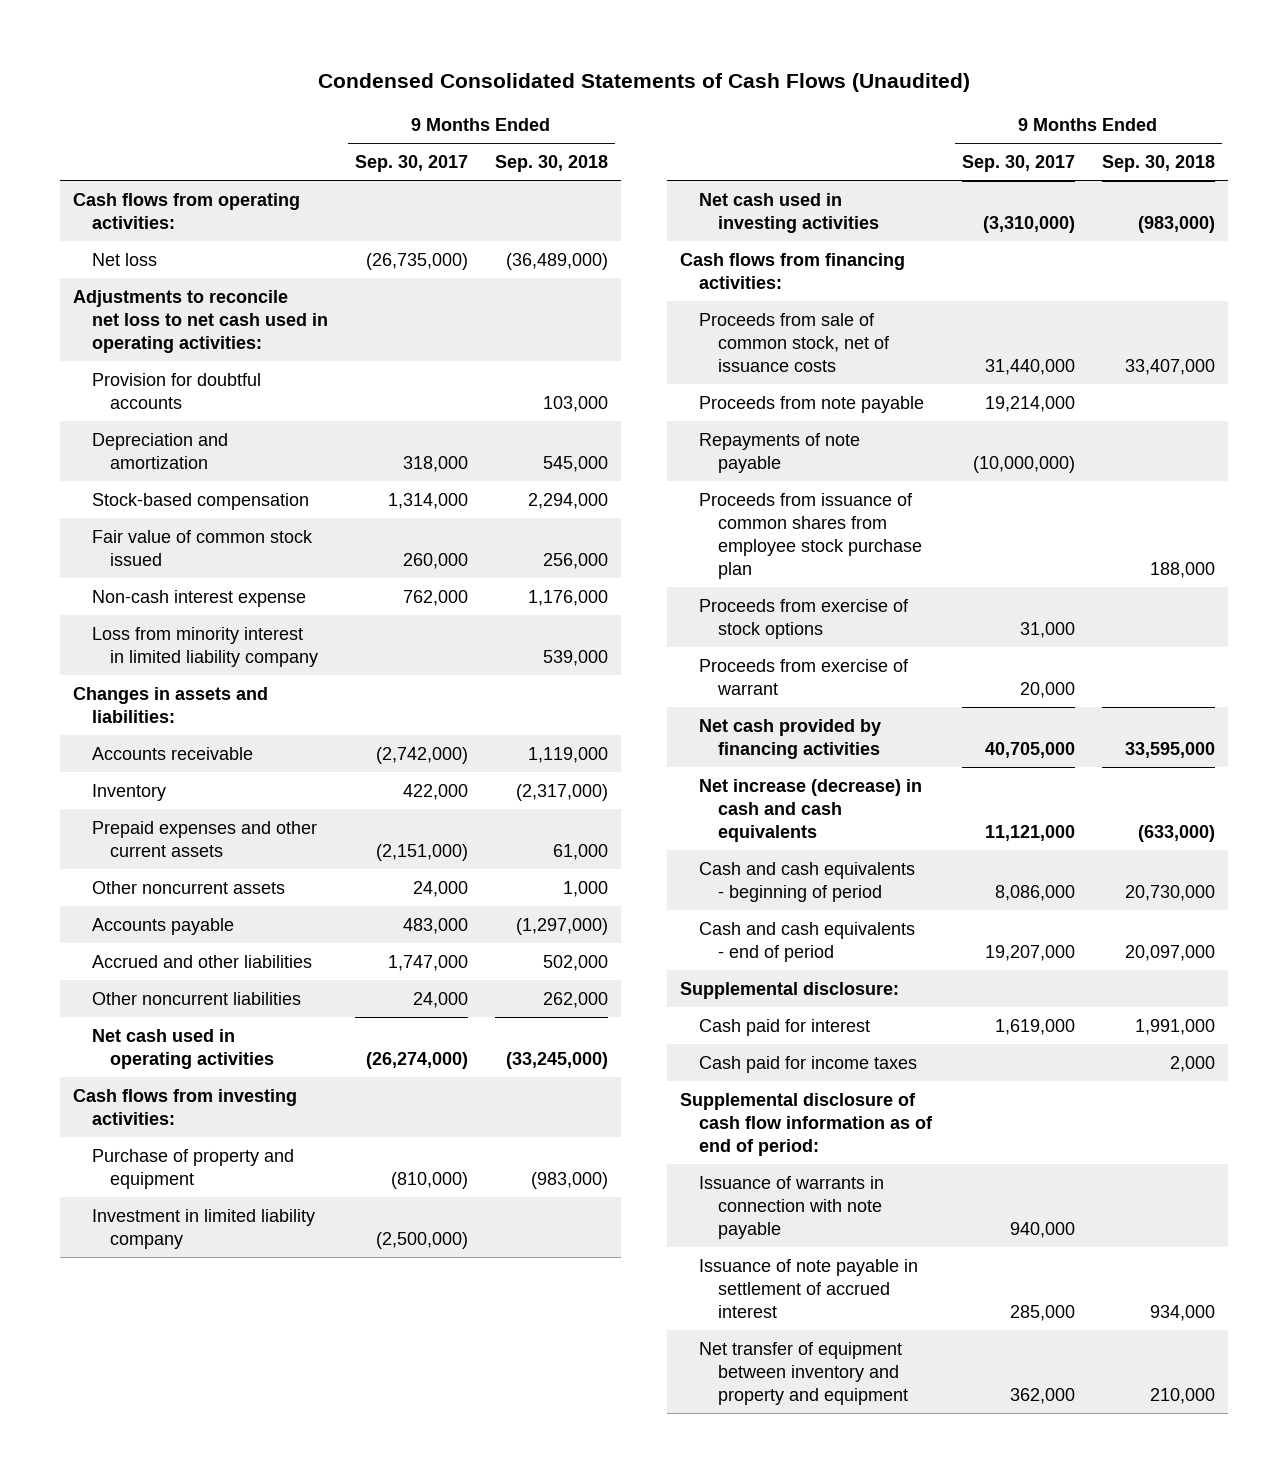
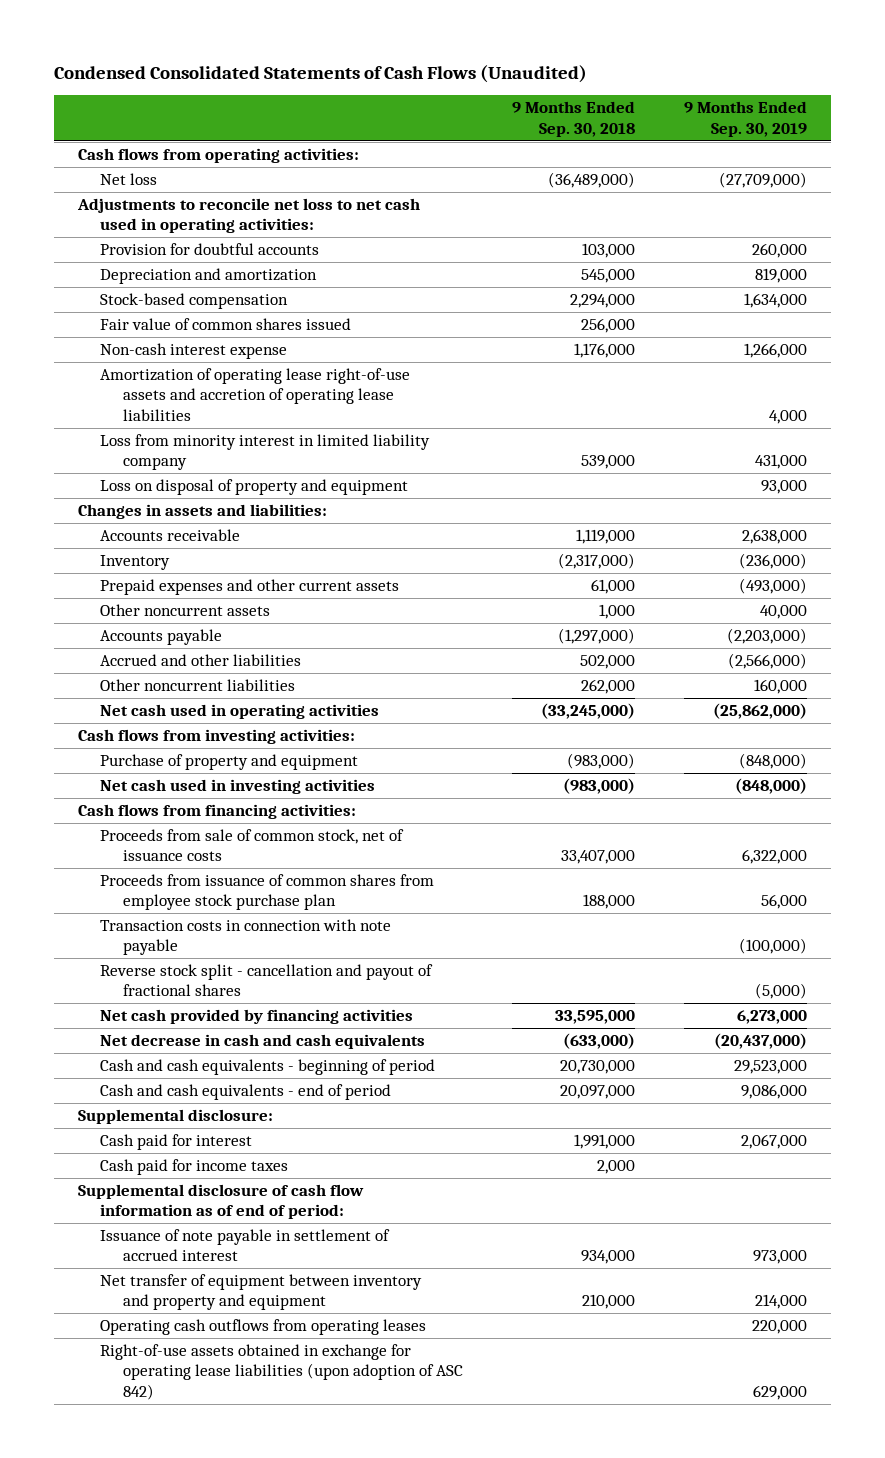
- | 9 Months Ended Sep. 30, 2017 | 9 Months Ended Sep. 30, 2018
+ | 9 Months Ended Sep. 30, 2018 | 9 Months Ended Sep. 30, 2019
- Fair value of common stock issued | 260,000 | 256,000
+ Fair value of common shares issued | 256,000 |
+ Amortization of operating lease right-of-use assets and accretion of operating lease liabilities | | 4,000
+ Loss on disposal of property and equipment | | 93,000
- Investment in limited liability company | (2,500,000) |
- Proceeds from note payable | 19,214,000 |
- Repayments of note payable | (10,000,000) |
- Proceeds from exercise of stock options | 31,000 |
- Proceeds from exercise of warrant | 20,000 |
+ Transaction costs in connection with note payable | | (100,000)
+ Reverse stock split - cancellation and payout of fractional shares | | (5,000)
- Net increase (decrease) in cash and cash equivalents | 11,121,000 | (633,000)
+ Net decrease in cash and cash equivalents | (633,000) | (20,437,000)
- Issuance of warrants in connection with note payable | 940,000 |
+ Operating cash outflows from operating leases | | 220,000
+ Right-of-use assets obtained in exchange for operating lease liabilities (upon adoption of ASC 842) | | 629,000

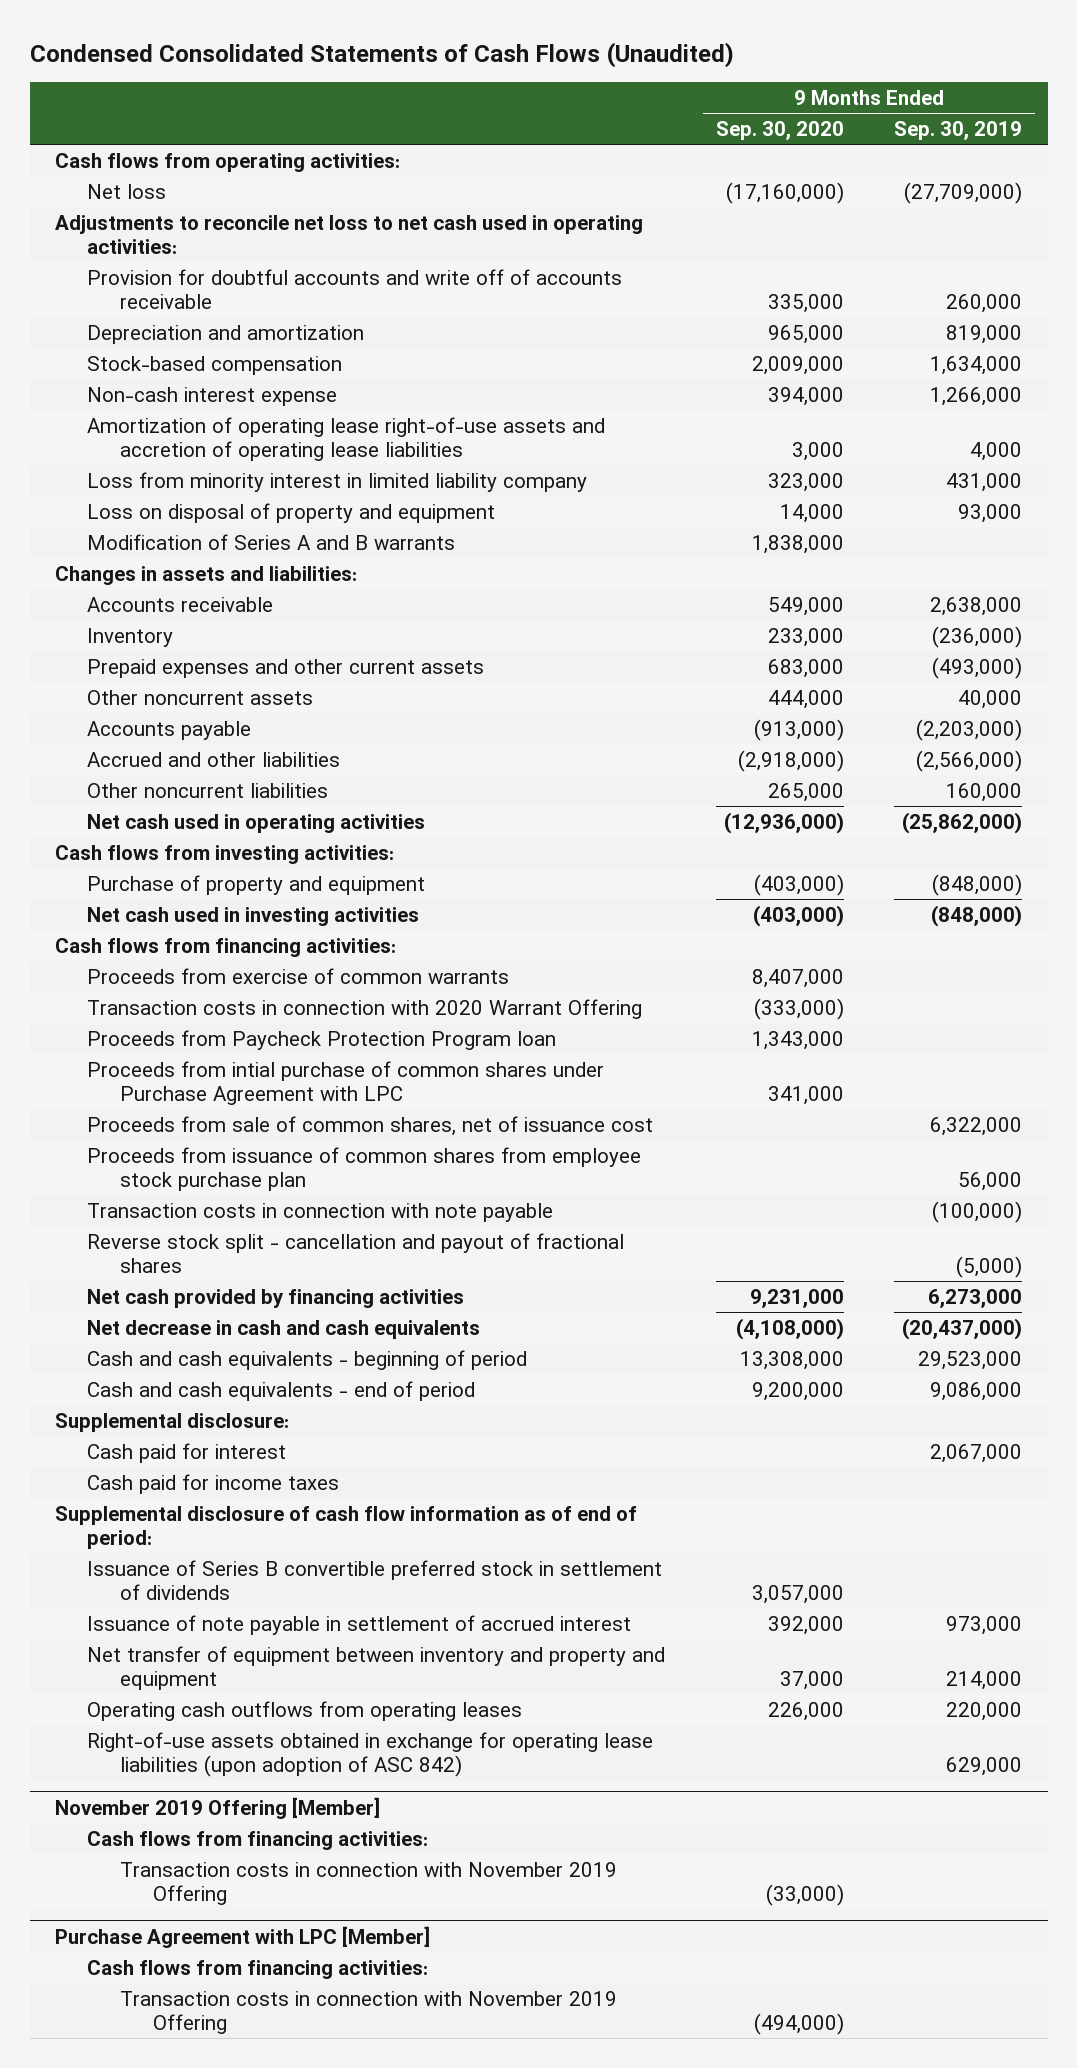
- | 9 Months Ended Sep. 30, 2018 | 9 Months Ended Sep. 30, 2019
+ | 9 Months Ended Sep. 30, 2020 | 9 Months Ended Sep. 30, 2019
- Provision for doubtful accounts | 103,000 | 260,000
+ Provision for doubtful accounts and write off of accounts receivable | 335,000 | 260,000
- Fair value of common shares issued | 256,000 |
+ Modification of Series A and B warrants | 1,838,000 |
- Proceeds from sale of common stock, net of issuance costs | 33,407,000 | 6,322,000
+ Proceeds from exercise of common warrants | 8,407,000 |
+ Transaction costs in connection with 2020 Warrant Offering | (333,000) |
+ Proceeds from Paycheck Protection Program loan | 1,343,000 |
+ Proceeds from intial purchase of common shares under Purchase Agreement with LPC | 341,000 |
+ Proceeds from sale of common shares, net of issuance cost | | 6,322,000
+ Issuance of Series B convertible preferred stock in settlement of dividends | 3,057,000 |
+ November 2019 Offering [Member]
+ Cash flows from financing activities:
+ Transaction costs in connection with November 2019 Offering | (33,000) |
+ Purchase Agreement with LPC [Member]
+ Cash flows from financing activities:
+ Transaction costs in connection with November 2019 Offering | (494,000) |

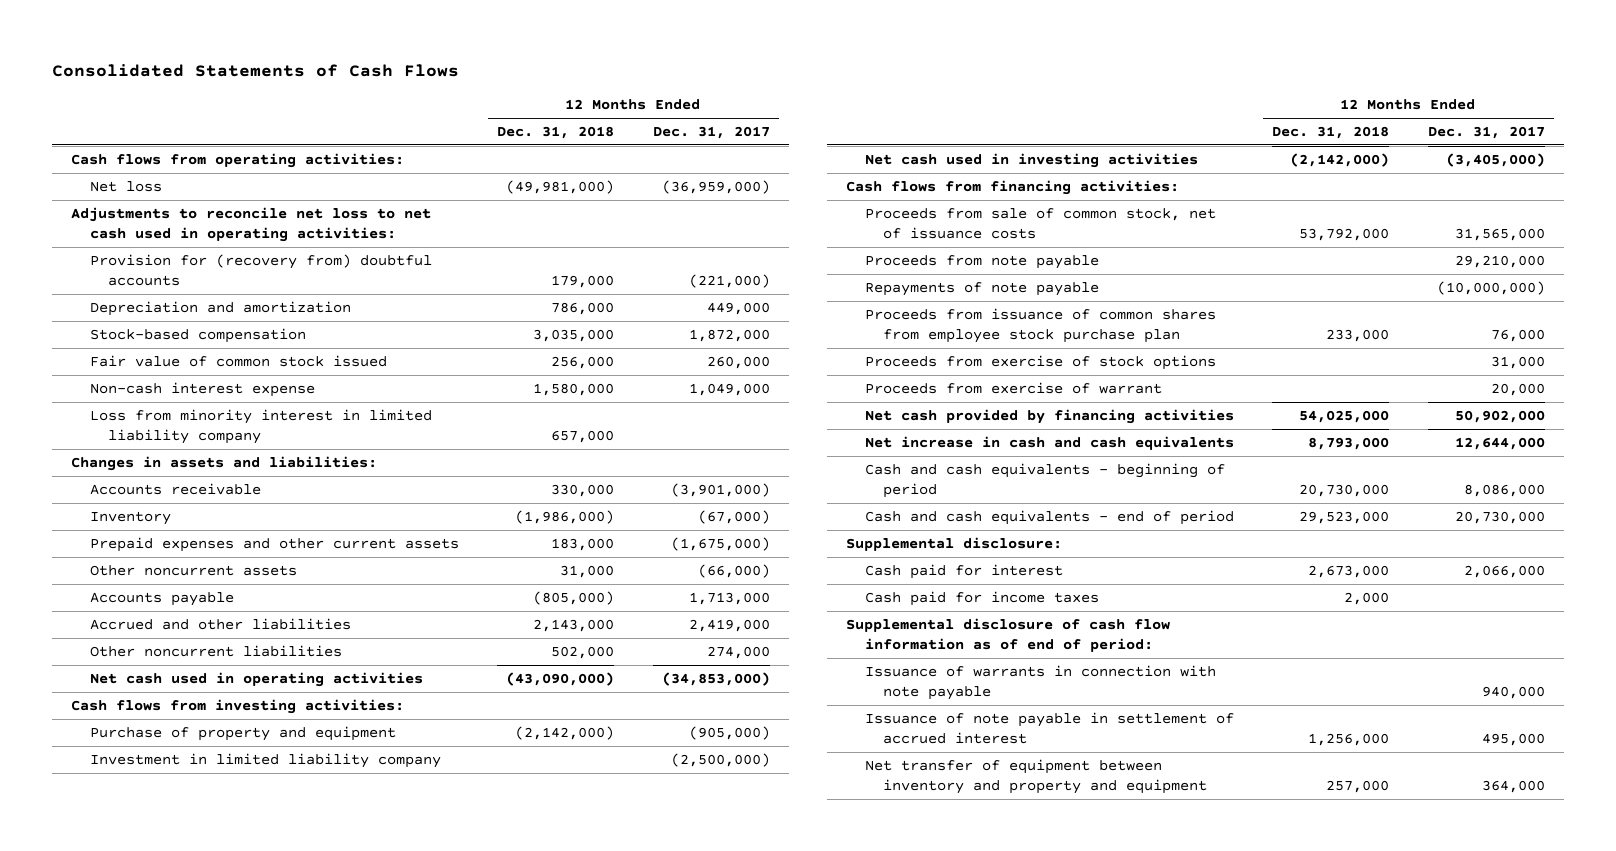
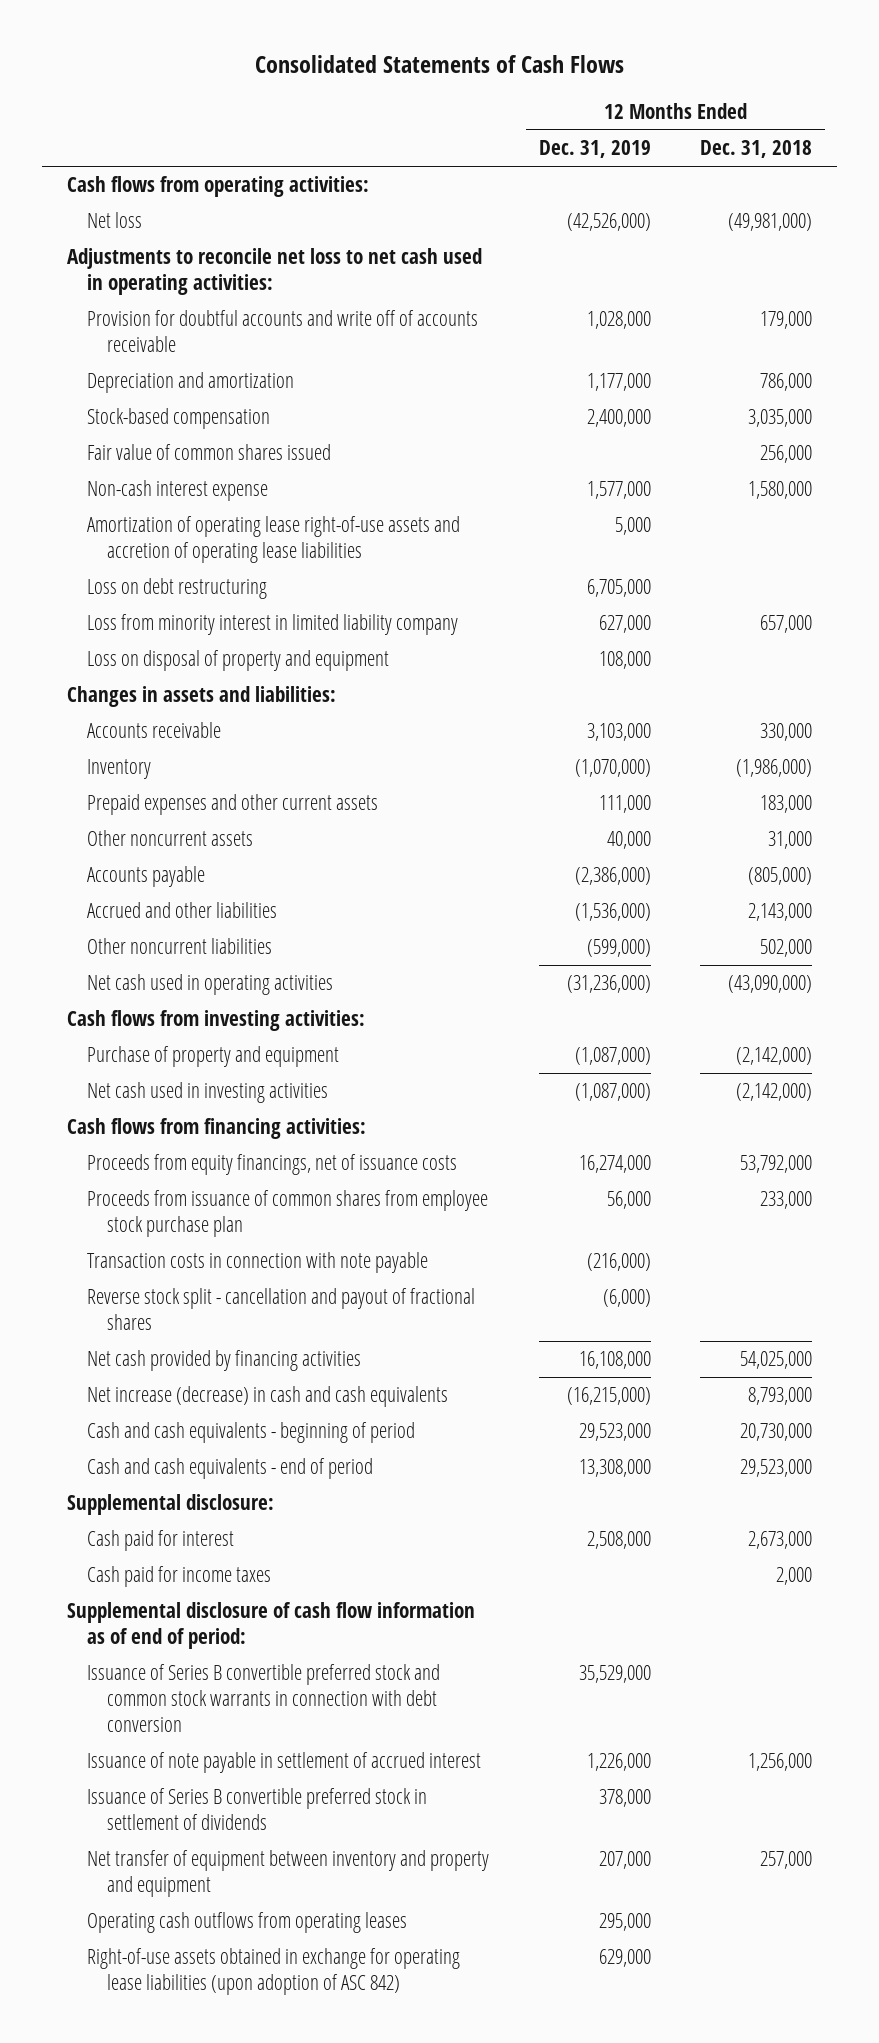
- | 12 Months Ended Dec. 31, 2018 | 12 Months Ended Dec. 31, 2017
+ | 12 Months Ended Dec. 31, 2019 | 12 Months Ended Dec. 31, 2018
- Provision for (recovery from) doubtful accounts | 179,000 | (221,000)
+ Provision for doubtful accounts and write off of accounts receivable | 1,028,000 | 179,000
- Fair value of common stock issued | 256,000 | 260,000
+ Fair value of common shares issued | | 256,000
+ Amortization of operating lease right-of-use assets and accretion of operating lease liabilities | 5,000 |
+ Loss on debt restructuring | 6,705,000 |
+ Loss on disposal of property and equipment | 108,000 |
- Investment in limited liability company | | (2,500,000)
- Proceeds from sale of common stock, net of issuance costs | 53,792,000 | 31,565,000
- Proceeds from note payable | | 29,210,000
- Repayments of note payable | | (10,000,000)
+ Proceeds from equity financings, net of issuance costs | 16,274,000 | 53,792,000
- Proceeds from exercise of stock options | | 31,000
- Proceeds from exercise of warrant | | 20,000
+ Transaction costs in connection with note payable | (216,000) |
+ Reverse stock split - cancellation and payout of fractional shares | (6,000) |
- Net increase in cash and cash equivalents | 8,793,000 | 12,644,000
+ Net increase (decrease) in cash and cash equivalents | (16,215,000) | 8,793,000
- Issuance of warrants in connection with note payable | | 940,000
+ Issuance of Series B convertible preferred stock and common stock warrants in connection with debt conversion | 35,529,000 |
+ Issuance of Series B convertible preferred stock in settlement of dividends | 378,000 |
+ Operating cash outflows from operating leases | 295,000 |
+ Right-of-use assets obtained in exchange for operating lease liabilities (upon adoption of ASC 842) | 629,000 |

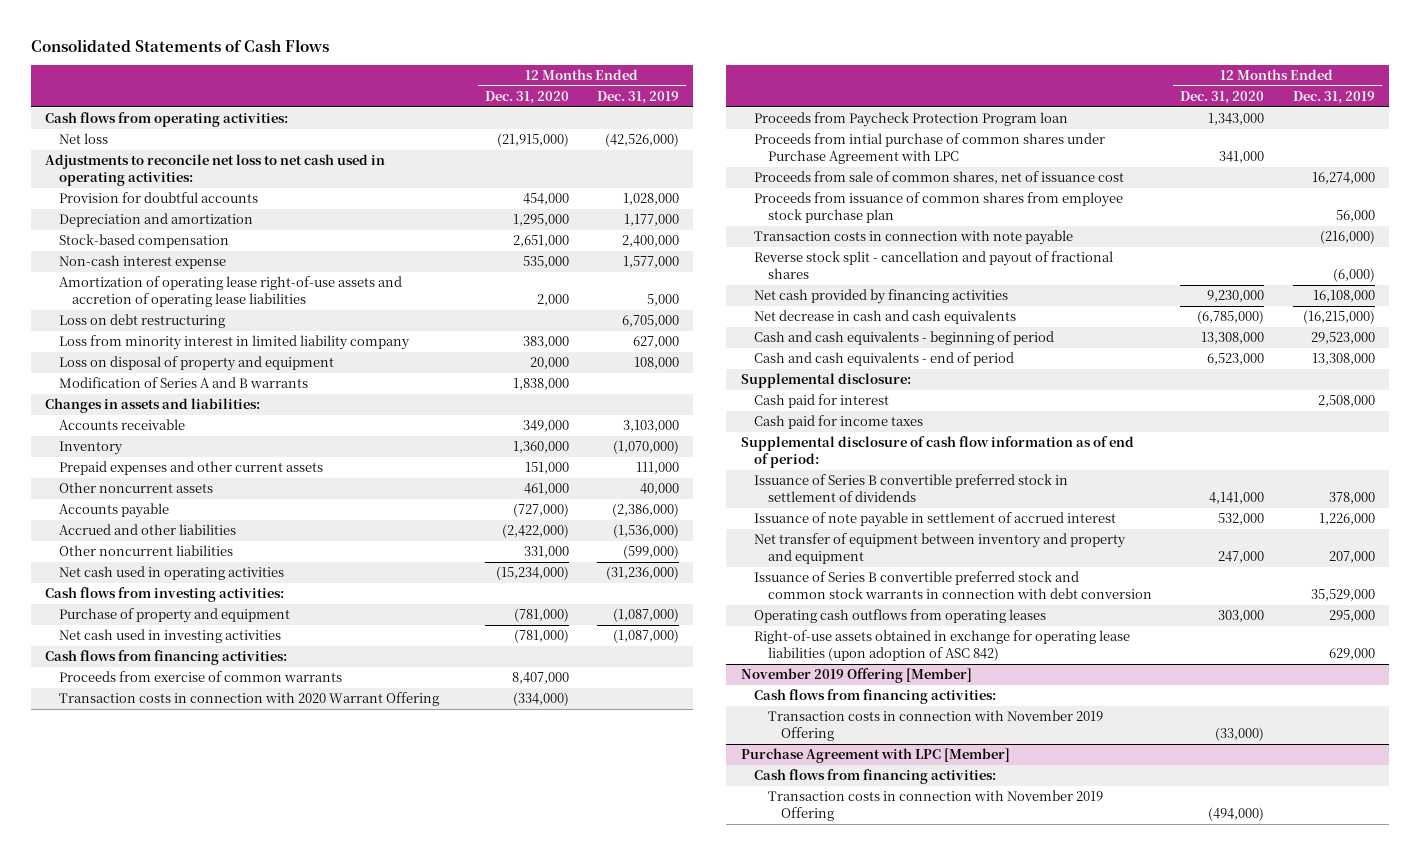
- | 12 Months Ended Dec. 31, 2019 | 12 Months Ended Dec. 31, 2018
+ | 12 Months Ended Dec. 31, 2020 | 12 Months Ended Dec. 31, 2019
- Provision for doubtful accounts and write off of accounts receivable | 1,028,000 | 179,000
+ Provision for doubtful accounts | 454,000 | 1,028,000
- Fair value of common shares issued | | 256,000
+ Modification of Series A and B warrants | 1,838,000 |
- Proceeds from equity financings, net of issuance costs | 16,274,000 | 53,792,000
+ Proceeds from exercise of common warrants | 8,407,000 |
+ Transaction costs in connection with 2020 Warrant Offering | (334,000) |
+ Proceeds from Paycheck Protection Program loan | 1,343,000 |
+ Proceeds from intial purchase of common shares under Purchase Agreement with LPC | 341,000 |
+ Proceeds from sale of common shares, net of issuance cost | | 16,274,000
- Net increase (decrease) in cash and cash equivalents | (16,215,000) | 8,793,000
+ Net decrease in cash and cash equivalents | (6,785,000) | (16,215,000)
moved down: Issuance of note payable in settlement of accrued interest | 532,000 | 1,226,000
moved down: Issuance of Series B convertible preferred stock and common stock warrants in connection with debt conversion | | 35,529,000
+ November 2019 Offering [Member]
+ Cash flows from financing activities:
+ Transaction costs in connection with November 2019 Offering | (33,000) |
+ Purchase Agreement with LPC [Member]
+ Cash flows from financing activities:
+ Transaction costs in connection with November 2019 Offering | (494,000) |

